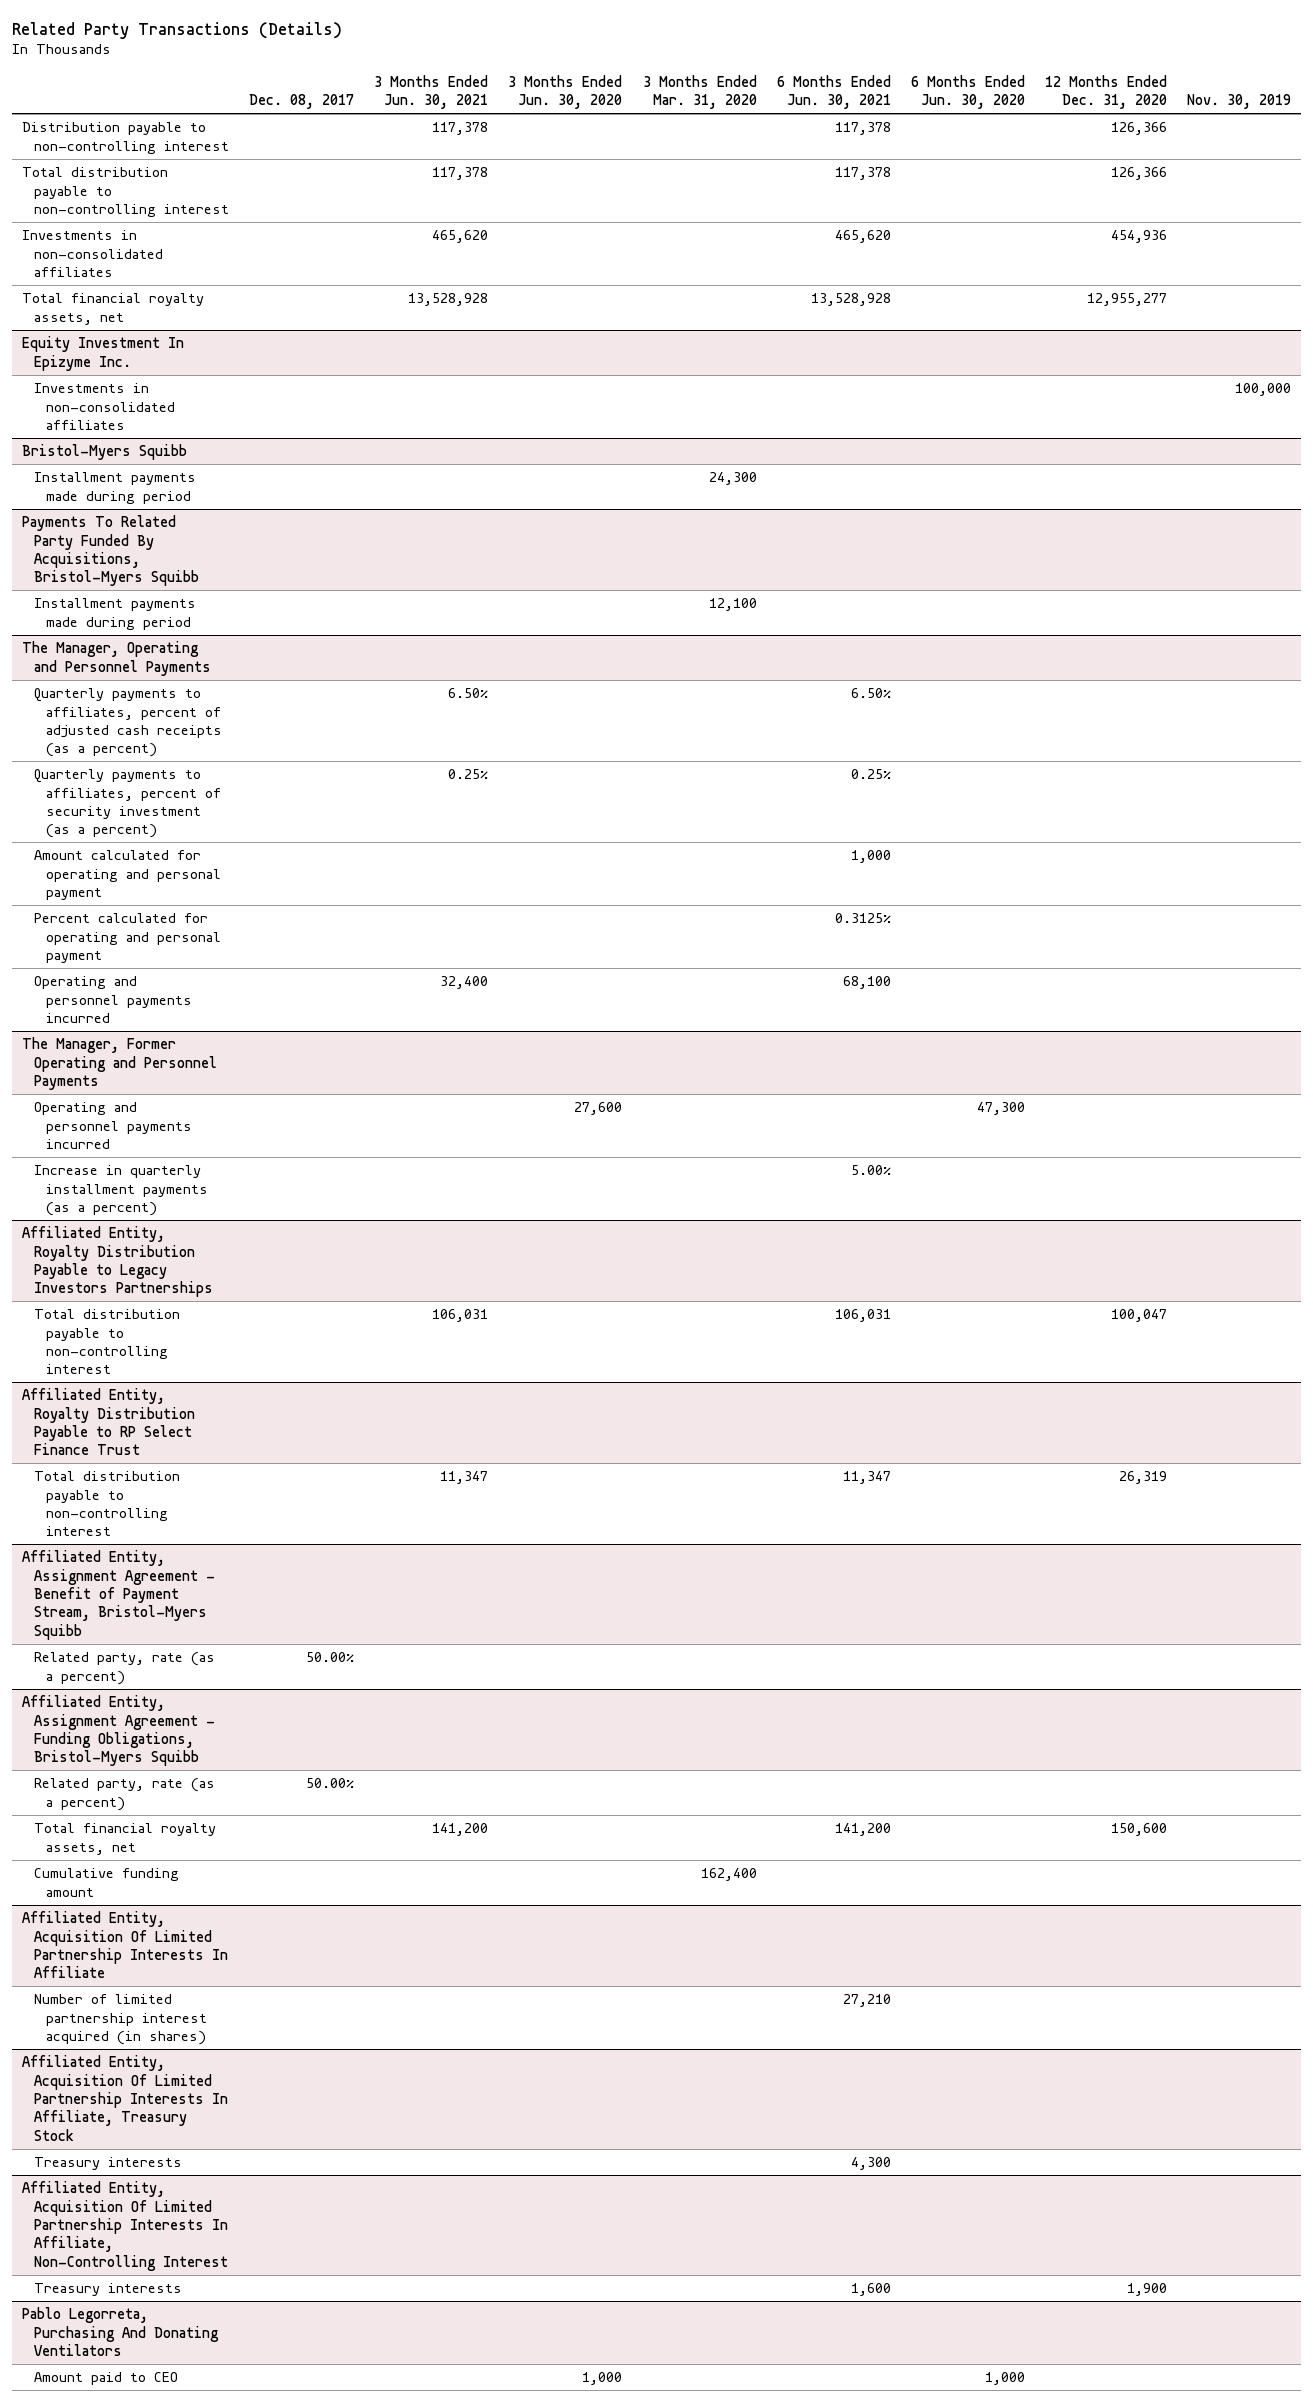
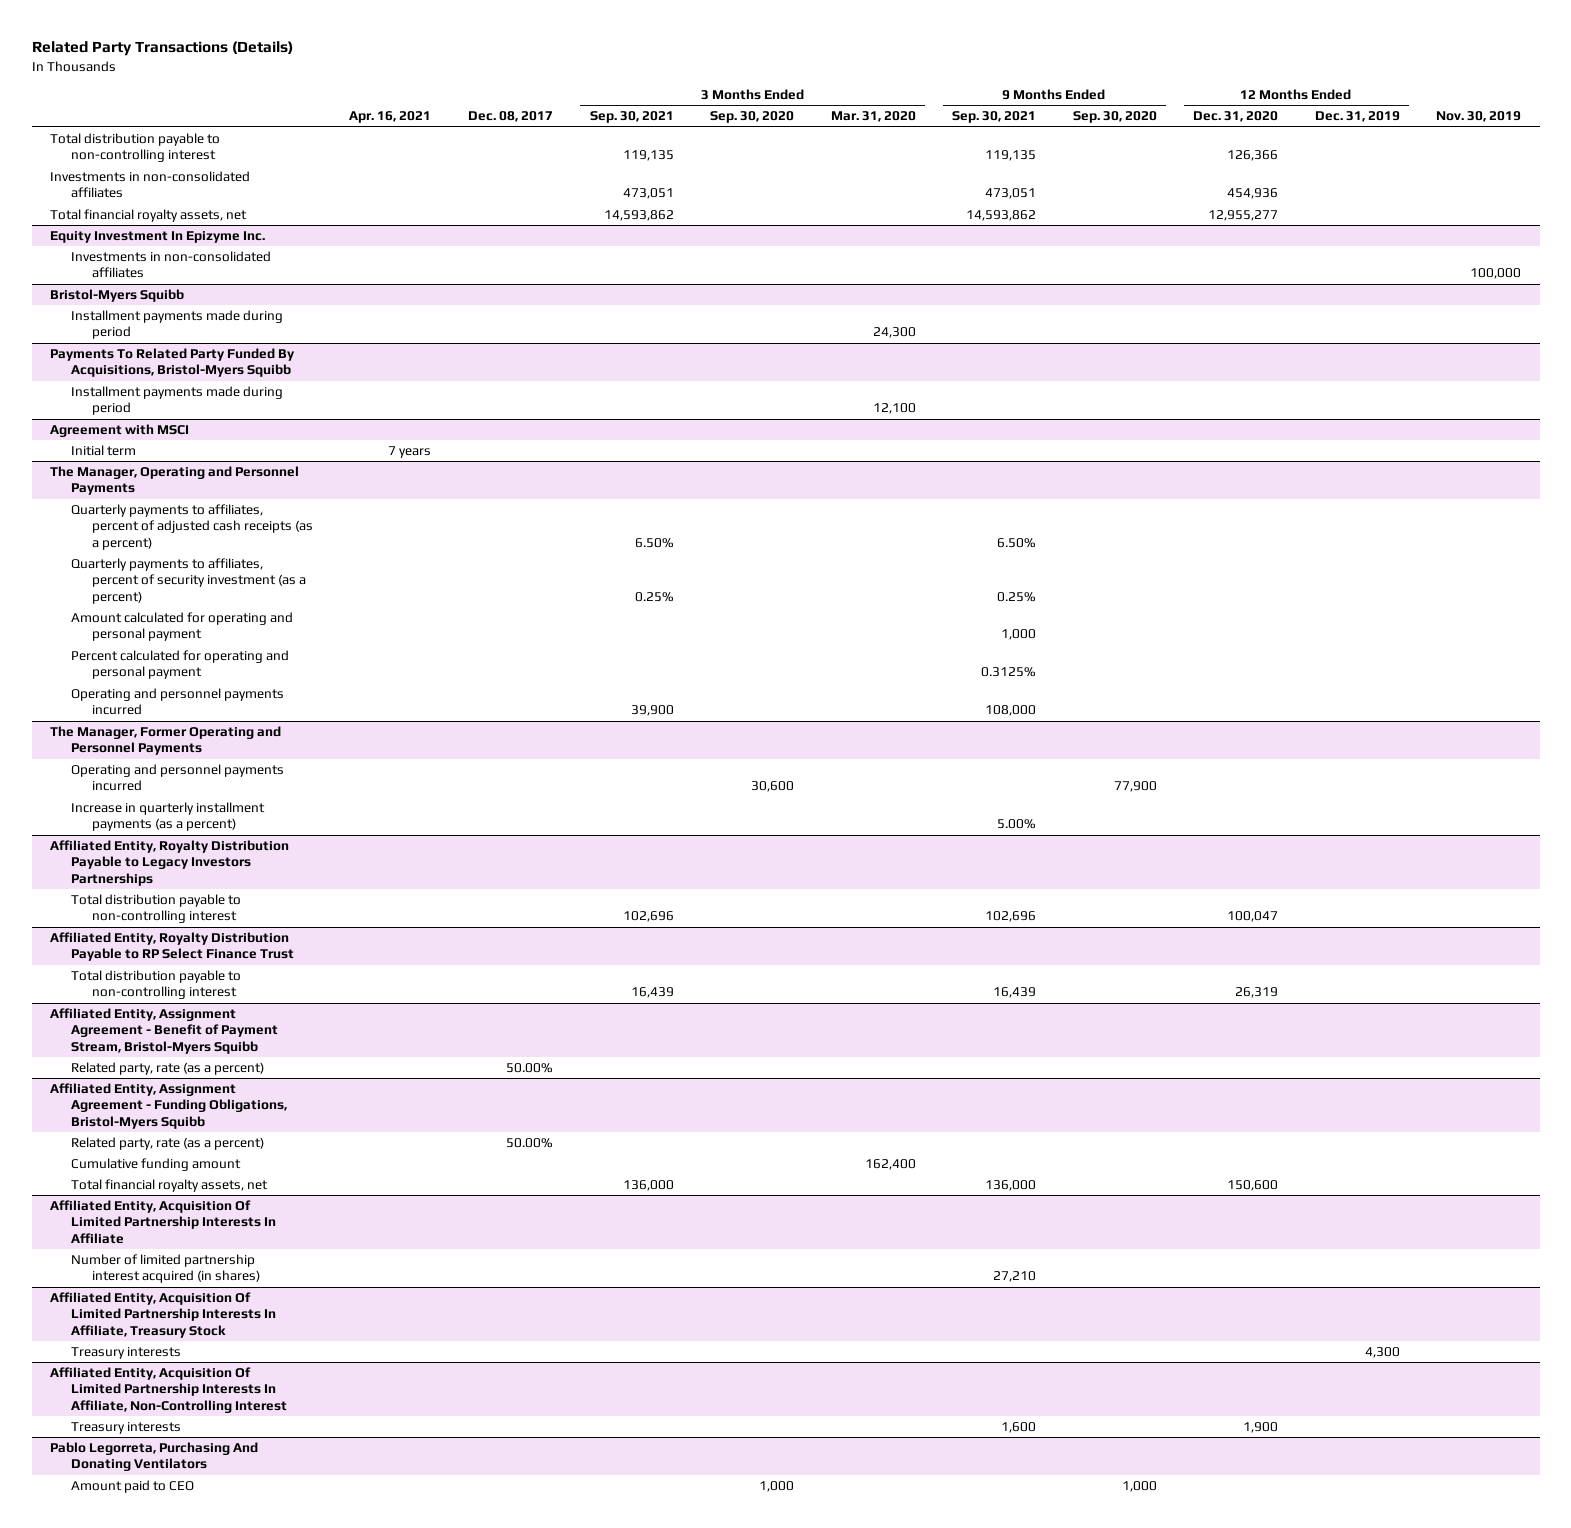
- | Dec. 08, 2017 | 3 Months Ended Jun. 30, 2021 | 3 Months Ended Jun. 30, 2020 | 3 Months Ended Mar. 31, 2020 | 6 Months Ended Jun. 30, 2021 | 6 Months Ended Jun. 30, 2020 | 12 Months Ended Dec. 31, 2020 | Nov. 30, 2019
+ | Apr. 16, 2021 | Dec. 08, 2017 | 3 Months Ended Sep. 30, 2021 | 3 Months Ended Sep. 30, 2020 | 3 Months Ended Mar. 31, 2020 | 9 Months Ended Sep. 30, 2021 | 9 Months Ended Sep. 30, 2020 | 12 Months Ended Dec. 31, 2020 | 12 Months Ended Dec. 31, 2019 | Nov. 30, 2019
- Distribution payable to non-controlling interest | | 117,378 | | | 117,378 | | 126,366 |
+ Agreement with MSCI
+ Initial term | 7 years | | | | | | | | |
@ Affiliated Entity, Assignment Agreement - Funding Obligations, Bristol-Myers Squibb
moved down: Total financial royalty assets, net | | | 136,000 | | | 136,000 | | 150,600 | |

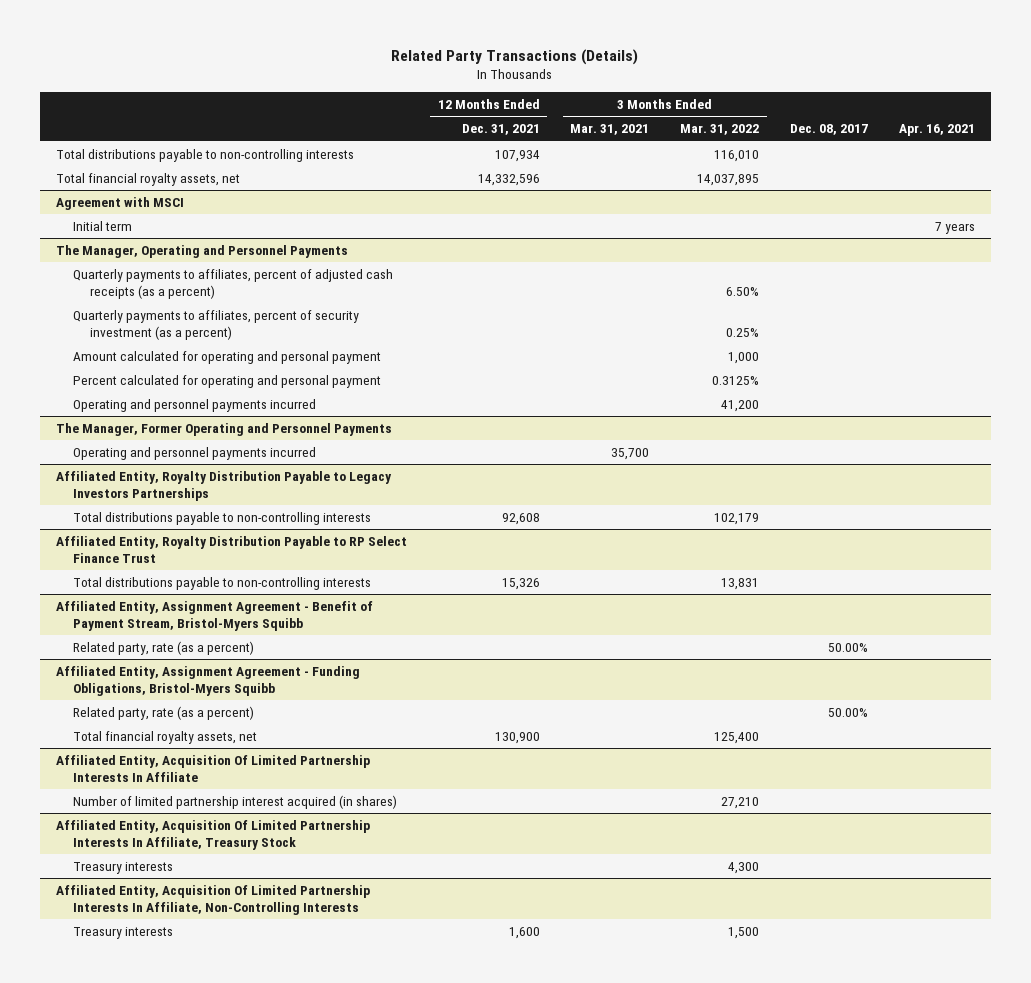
- | Apr. 16, 2021 | Dec. 08, 2017 | 3 Months Ended Sep. 30, 2021 | 3 Months Ended Sep. 30, 2020 | 3 Months Ended Mar. 31, 2020 | 9 Months Ended Sep. 30, 2021 | 9 Months Ended Sep. 30, 2020 | 12 Months Ended Dec. 31, 2020 | 12 Months Ended Dec. 31, 2019 | Nov. 30, 2019
+ | 12 Months Ended Dec. 31, 2021 | 3 Months Ended Mar. 31, 2021 | 3 Months Ended Mar. 31, 2022 | Dec. 08, 2017 | Apr. 16, 2021
- Total distribution payable to non-controlling interest | | | 119,135 | | | 119,135 | | 126,366 | |
- Investments in non-consolidated affiliates | | | 473,051 | | | 473,051 | | 454,936 | |
+ Total distributions payable to non-controlling interests | 107,934 | | 116,010 | |
- Equity Investment In Epizyme Inc.
- Investments in non-consolidated affiliates | | | | | | | | | | 100,000
- Bristol-Myers Squibb
- Installment payments made during period | | | | | 24,300 | | | | |
- Payments To Related Party Funded By Acquisitions, Bristol-Myers Squibb
- Installment payments made during period | | | | | 12,100 | | | | |
@ The Manager, Former Operating and Personnel Payments
- Increase in quarterly installment payments (as a percent) | | | | | | 5.00% | | | |
@ Affiliated Entity, Royalty Distribution Payable to Legacy Investors Partnerships
- Total distribution payable to non-controlling interest | | | 102,696 | | | 102,696 | | 100,047 | |
+ Total distributions payable to non-controlling interests | 92,608 | | 102,179 | |
@ Affiliated Entity, Royalty Distribution Payable to RP Select Finance Trust
- Total distribution payable to non-controlling interest | | | 16,439 | | | 16,439 | | 26,319 | |
+ Total distributions payable to non-controlling interests | 15,326 | | 13,831 | |
@ Affiliated Entity, Assignment Agreement - Funding Obligations, Bristol-Myers Squibb
- Cumulative funding amount | | | | | 162,400 | | | | |
- Affiliated Entity, Acquisition Of Limited Partnership Interests In Affiliate, Non-Controlling Interest
+ Affiliated Entity, Acquisition Of Limited Partnership Interests In Affiliate, Non-Controlling Interests
- Pablo Legorreta, Purchasing And Donating Ventilators
- Amount paid to CEO | | | | 1,000 | | | 1,000 | | |

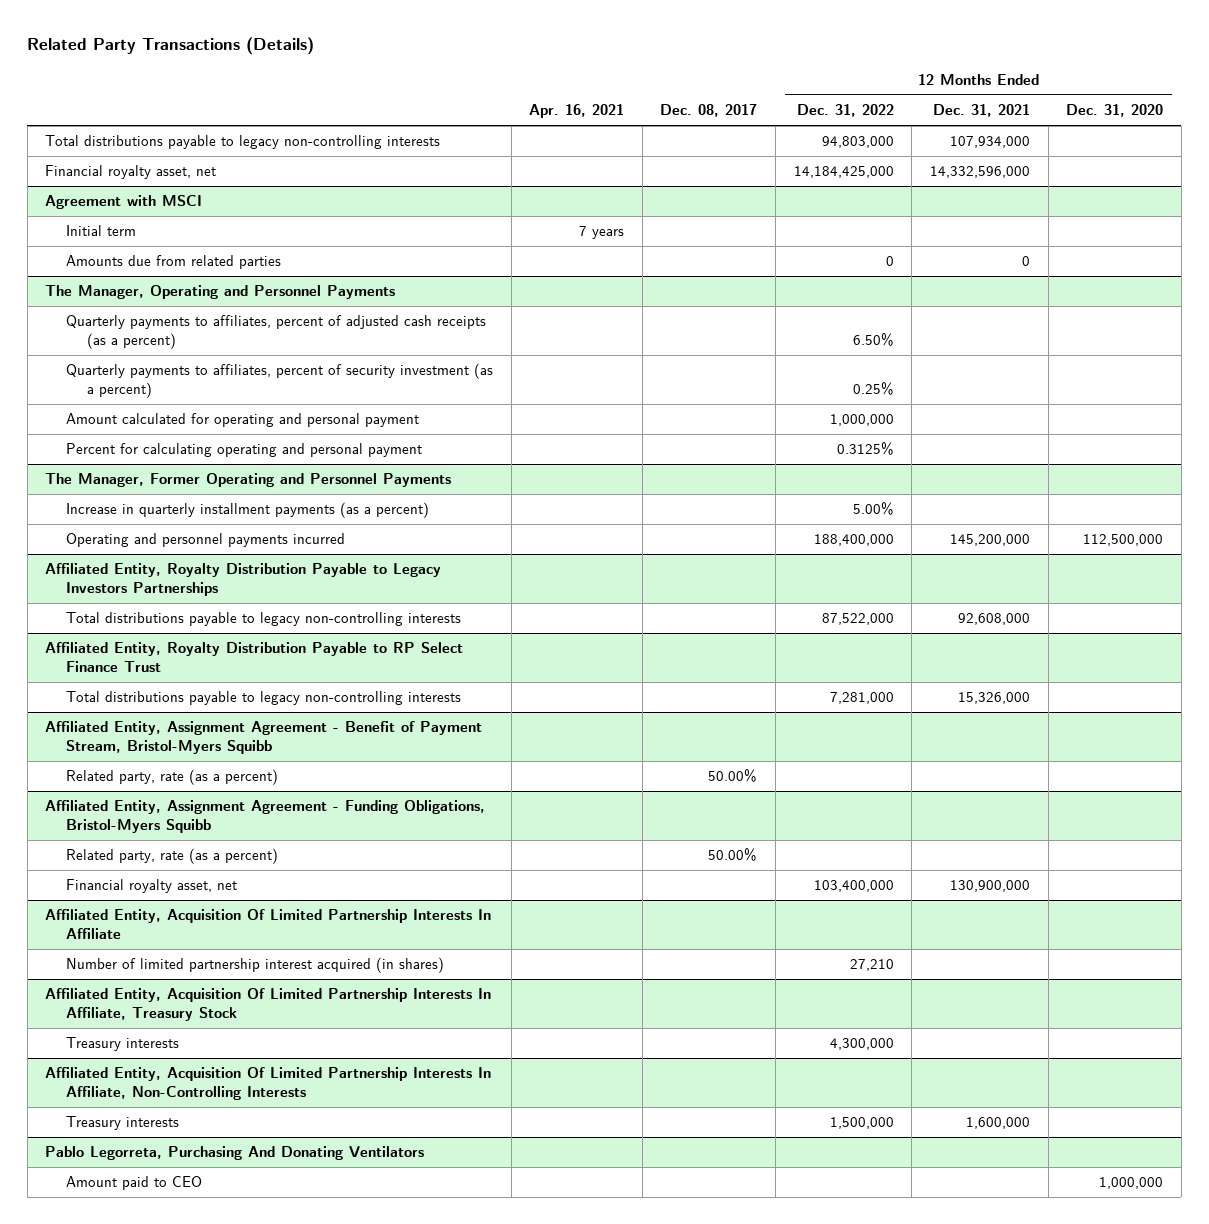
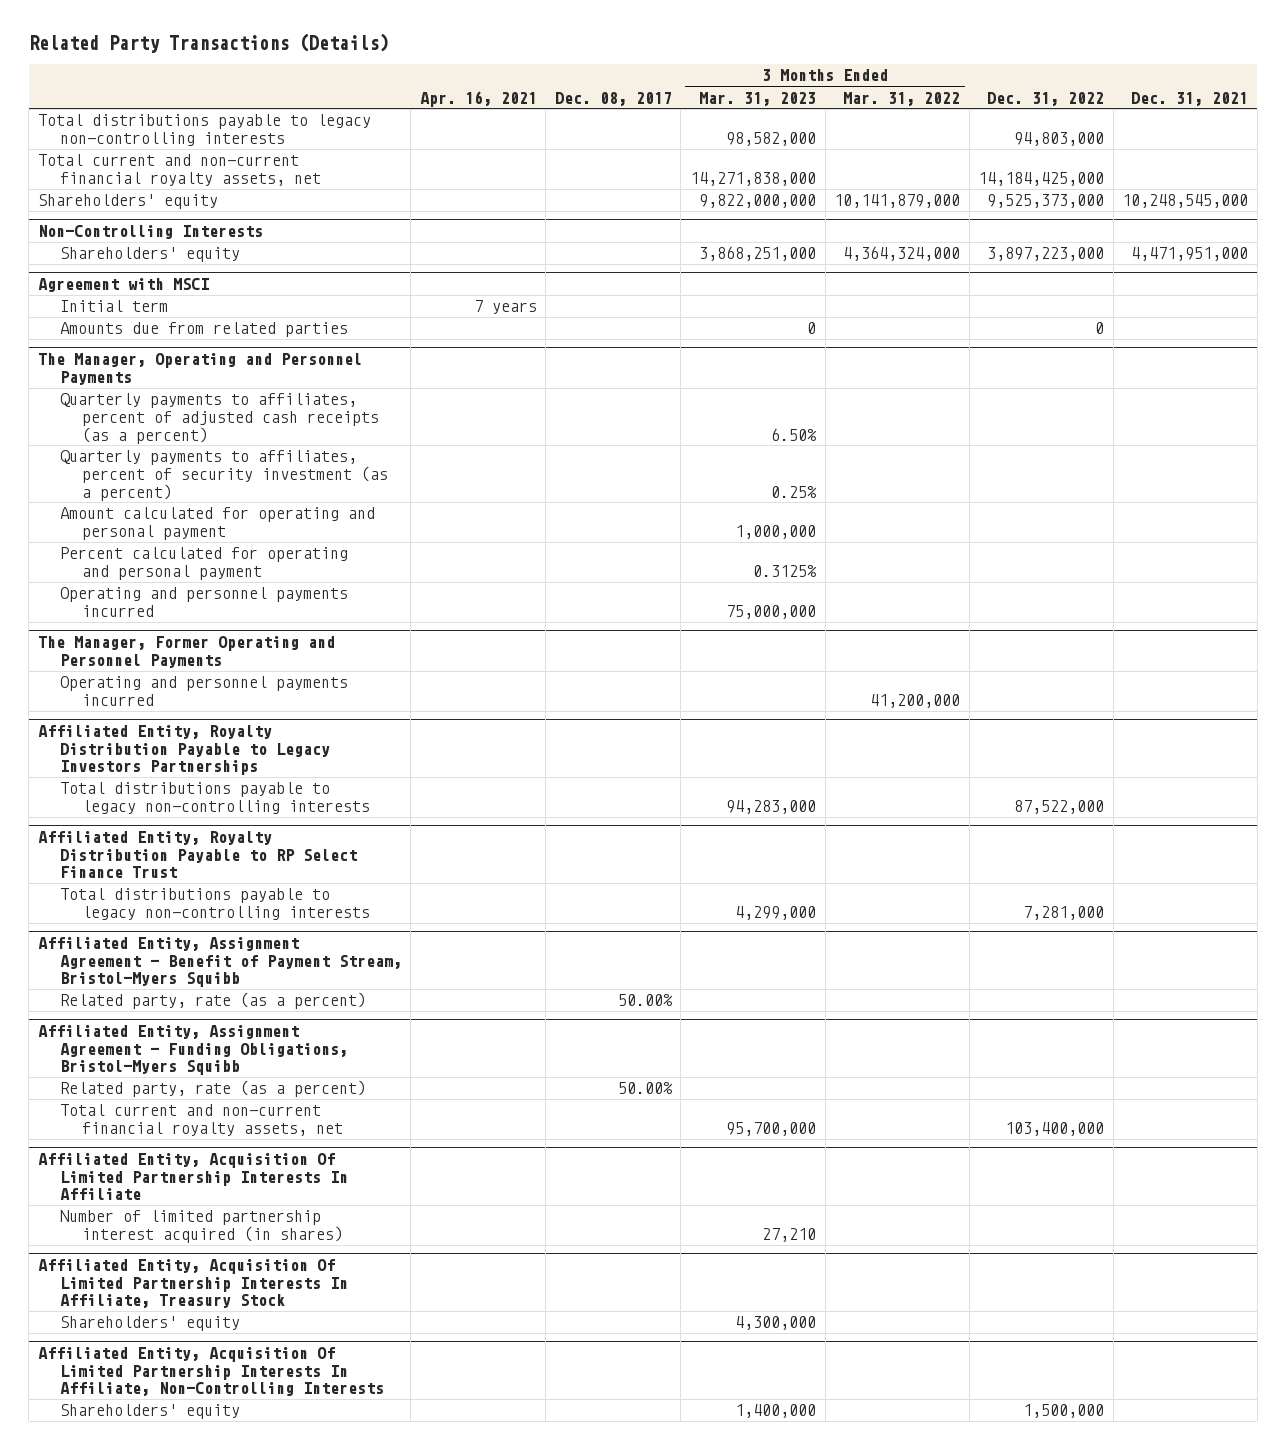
- | Apr. 16, 2021 | Dec. 08, 2017 | 12 Months Ended Dec. 31, 2022 | 12 Months Ended Dec. 31, 2021 | 12 Months Ended Dec. 31, 2020
+ | Apr. 16, 2021 | Dec. 08, 2017 | 3 Months Ended Mar. 31, 2023 | 3 Months Ended Mar. 31, 2022 | Dec. 31, 2022 | Dec. 31, 2021
- Financial royalty asset, net | | | 14,184,425,000 | 14,332,596,000 |
+ Total current and non-current financial royalty assets, net | | | 14,271,838,000 | | 14,184,425,000 |
+ Shareholders' equity | | | 9,822,000,000 | 10,141,879,000 | 9,525,373,000 | 10,248,545,000
+ Non-Controlling Interests
+ Shareholders' equity | | | 3,868,251,000 | 4,364,324,000 | 3,897,223,000 | 4,471,951,000
@ The Manager, Operating and Personnel Payments
- Percent for calculating operating and personal payment | | | 0.3125% | |
+ Percent calculated for operating and personal payment | | | 0.3125% | | |
+ Operating and personnel payments incurred | | | 75,000,000 | | |
@ The Manager, Former Operating and Personnel Payments
- Increase in quarterly installment payments (as a percent) | | | 5.00% | |
@ Affiliated Entity, Assignment Agreement - Funding Obligations, Bristol-Myers Squibb
- Financial royalty asset, net | | | 103,400,000 | 130,900,000 |
+ Total current and non-current financial royalty assets, net | | | 95,700,000 | | 103,400,000 |
@ Affiliated Entity, Acquisition Of Limited Partnership Interests In Affiliate, Treasury Stock
- Treasury interests | | | 4,300,000 | |
+ Shareholders' equity | | | 4,300,000 | | |
@ Affiliated Entity, Acquisition Of Limited Partnership Interests In Affiliate, Non-Controlling Interests
- Treasury interests | | | 1,500,000 | 1,600,000 |
- Pablo Legorreta, Purchasing And Donating Ventilators
- Amount paid to CEO | | | | | 1,000,000
@ Affiliated Entity, Acquisition Of Limited Partnership Interests In Affiliate, Non-Controlling Interests
+ Shareholders' equity | | | 1,400,000 | | 1,500,000 |

